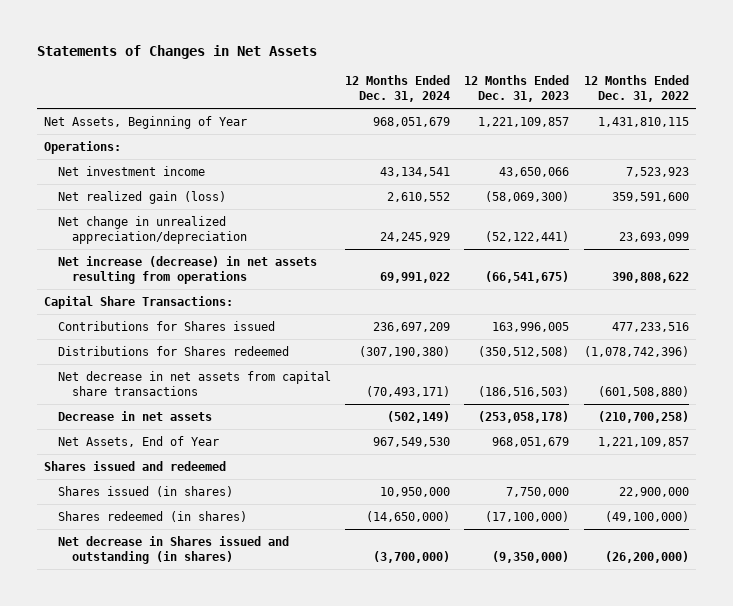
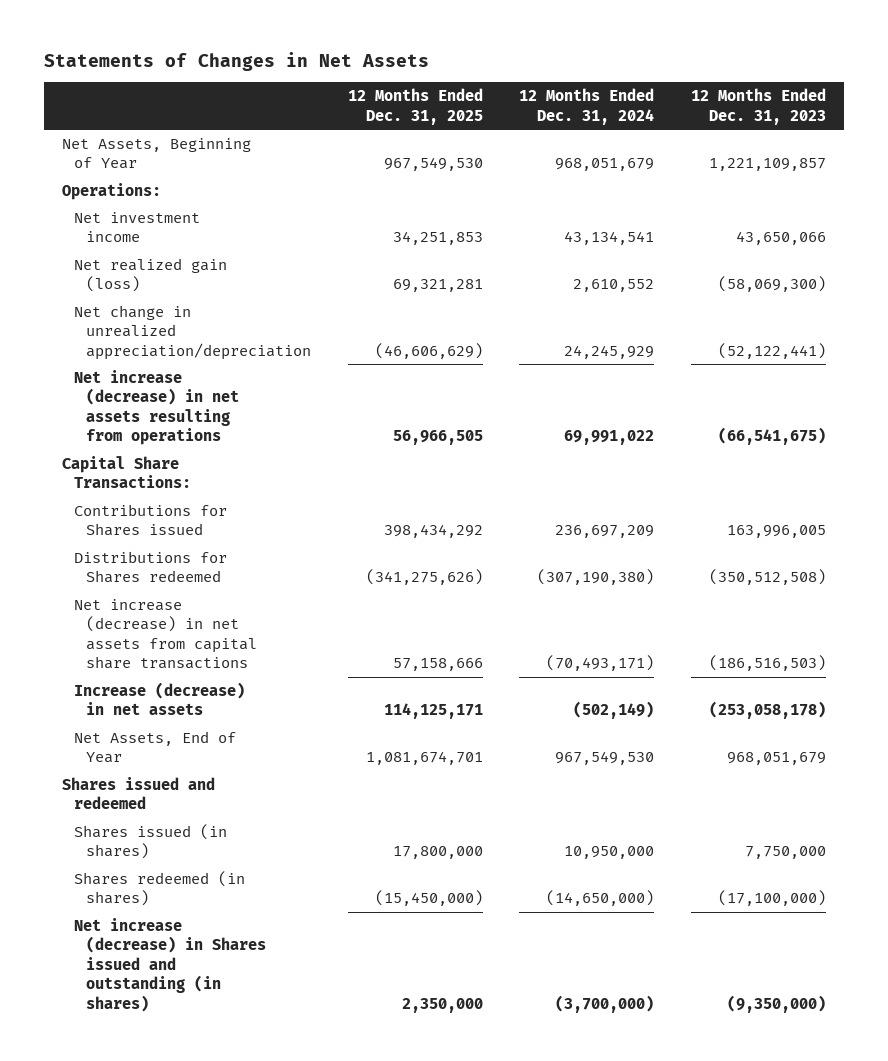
- | 12 Months Ended Dec. 31, 2024 | 12 Months Ended Dec. 31, 2023 | 12 Months Ended Dec. 31, 2022
+ | 12 Months Ended Dec. 31, 2025 | 12 Months Ended Dec. 31, 2024 | 12 Months Ended Dec. 31, 2023
- Net decrease in net assets from capital share transactions | (70,493,171) | (186,516,503) | (601,508,880)
- Decrease in net assets | (502,149) | (253,058,178) | (210,700,258)
+ Net increase (decrease) in net assets from capital share transactions | 57,158,666 | (70,493,171) | (186,516,503)
+ Increase (decrease) in net assets | 114,125,171 | (502,149) | (253,058,178)
- Net decrease in Shares issued and outstanding (in shares) | (3,700,000) | (9,350,000) | (26,200,000)
+ Net increase (decrease) in Shares issued and outstanding (in shares) | 2,350,000 | (3,700,000) | (9,350,000)

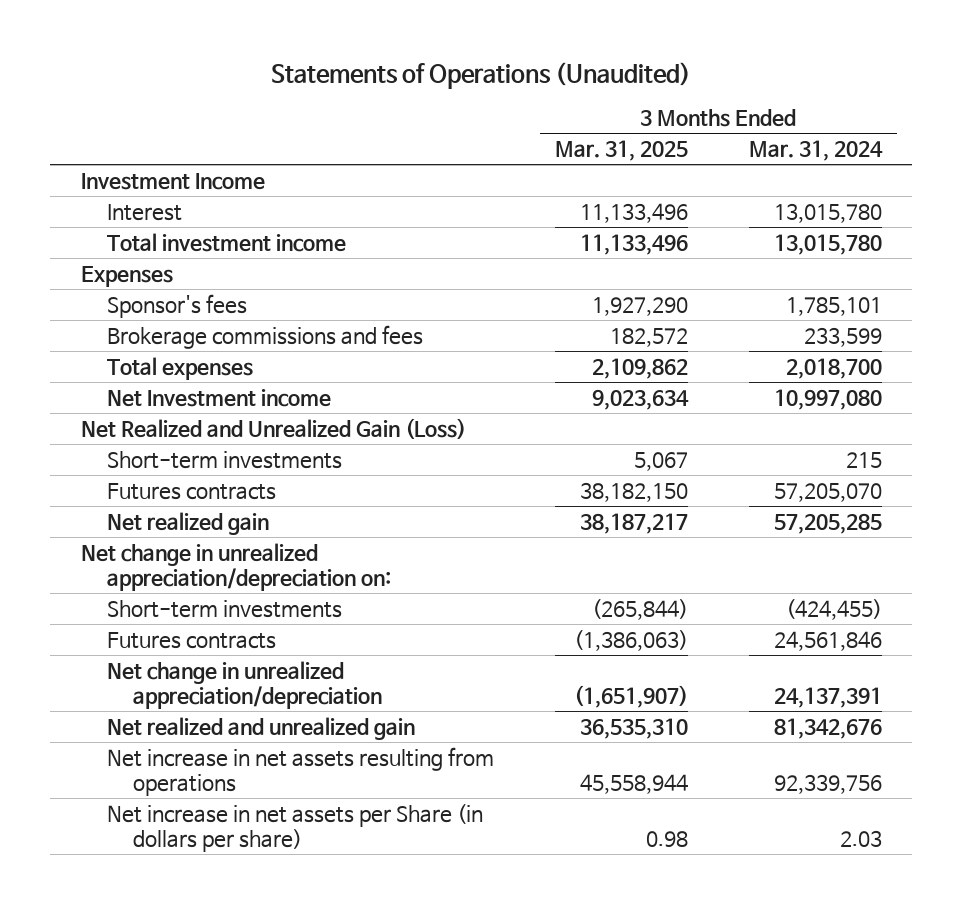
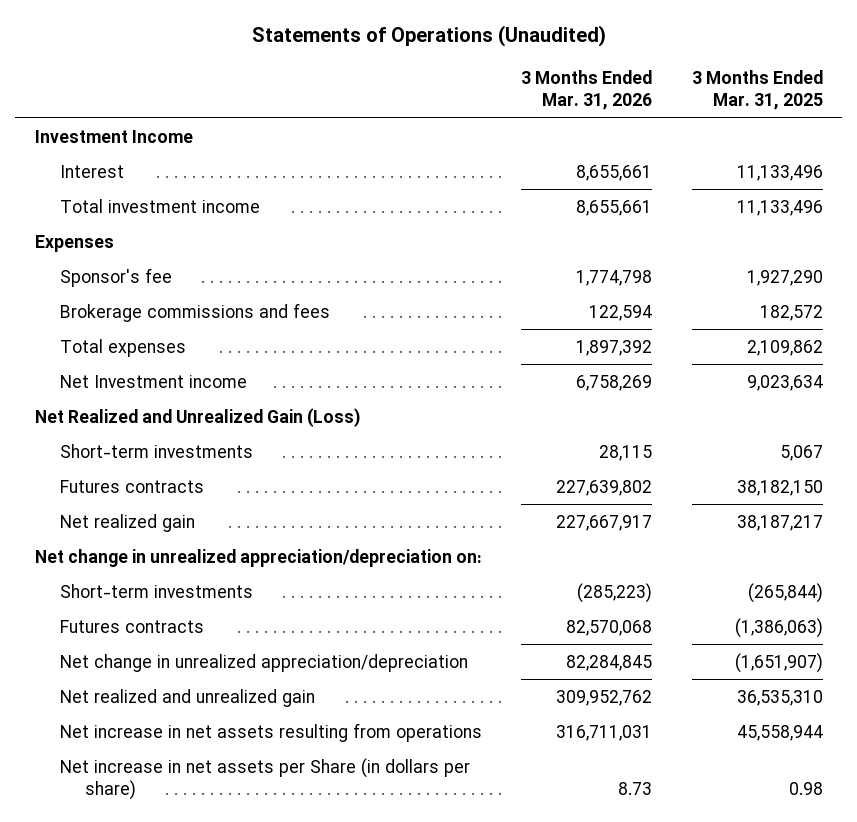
- | 3 Months Ended Mar. 31, 2025 | 3 Months Ended Mar. 31, 2024
+ | 3 Months Ended Mar. 31, 2026 | 3 Months Ended Mar. 31, 2025
- Sponsor's fees | 1,927,290 | 1,785,101
+ Sponsor's fee | 1,774,798 | 1,927,290

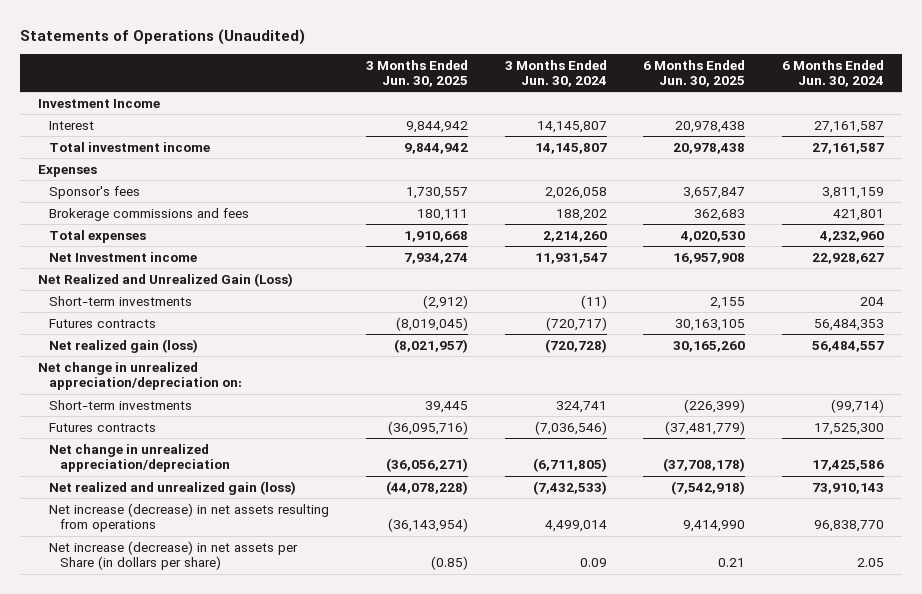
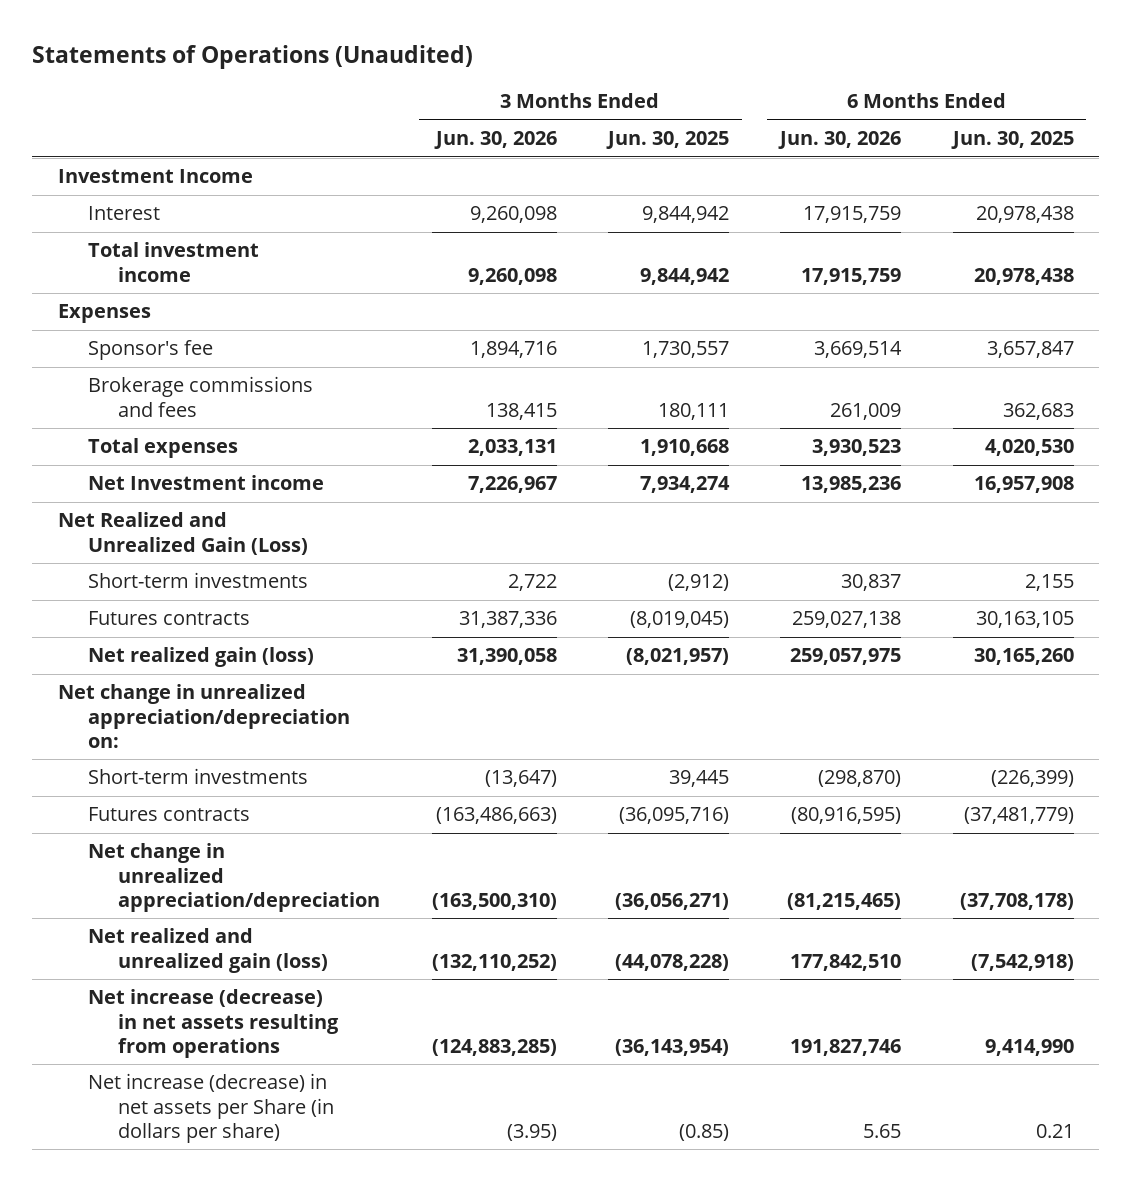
- | 3 Months Ended Jun. 30, 2025 | 3 Months Ended Jun. 30, 2024 | 6 Months Ended Jun. 30, 2025 | 6 Months Ended Jun. 30, 2024
+ | 3 Months Ended Jun. 30, 2026 | 3 Months Ended Jun. 30, 2025 | 6 Months Ended Jun. 30, 2026 | 6 Months Ended Jun. 30, 2025
- Sponsor's fees | 1,730,557 | 2,026,058 | 3,657,847 | 3,811,159
+ Sponsor's fee | 1,894,716 | 1,730,557 | 3,669,514 | 3,657,847

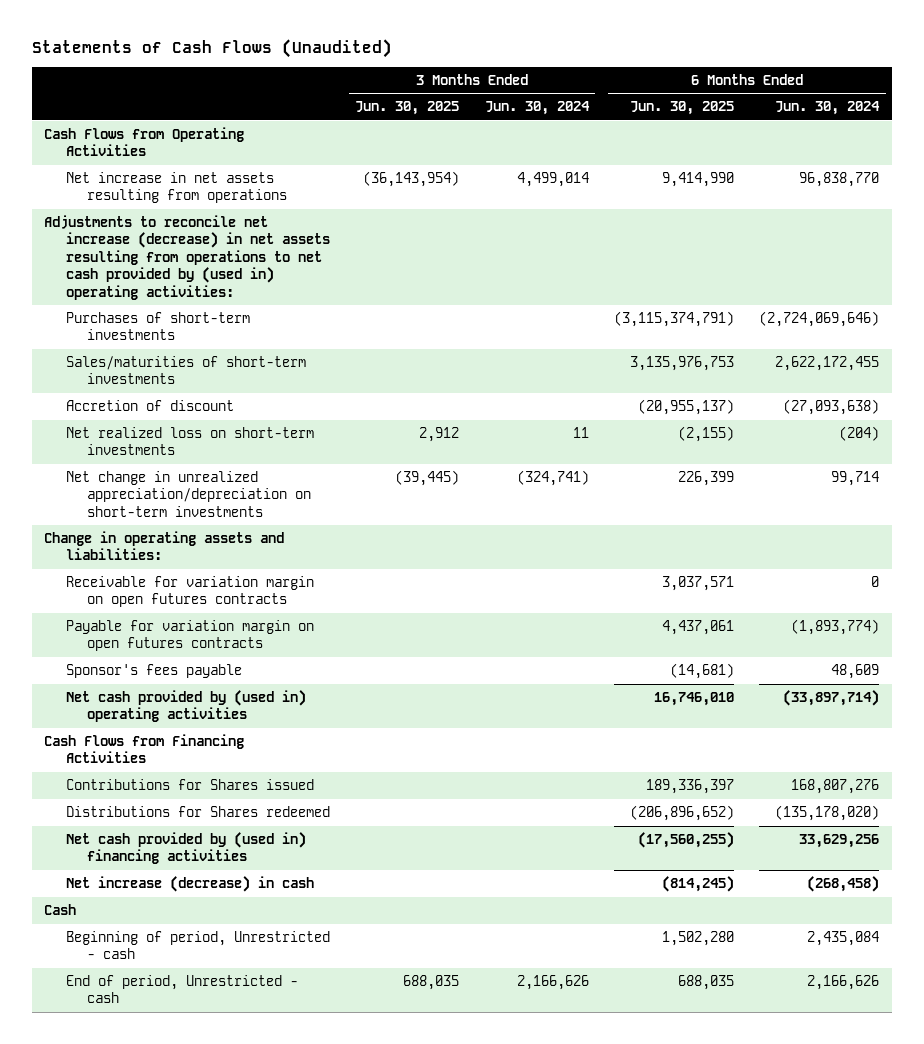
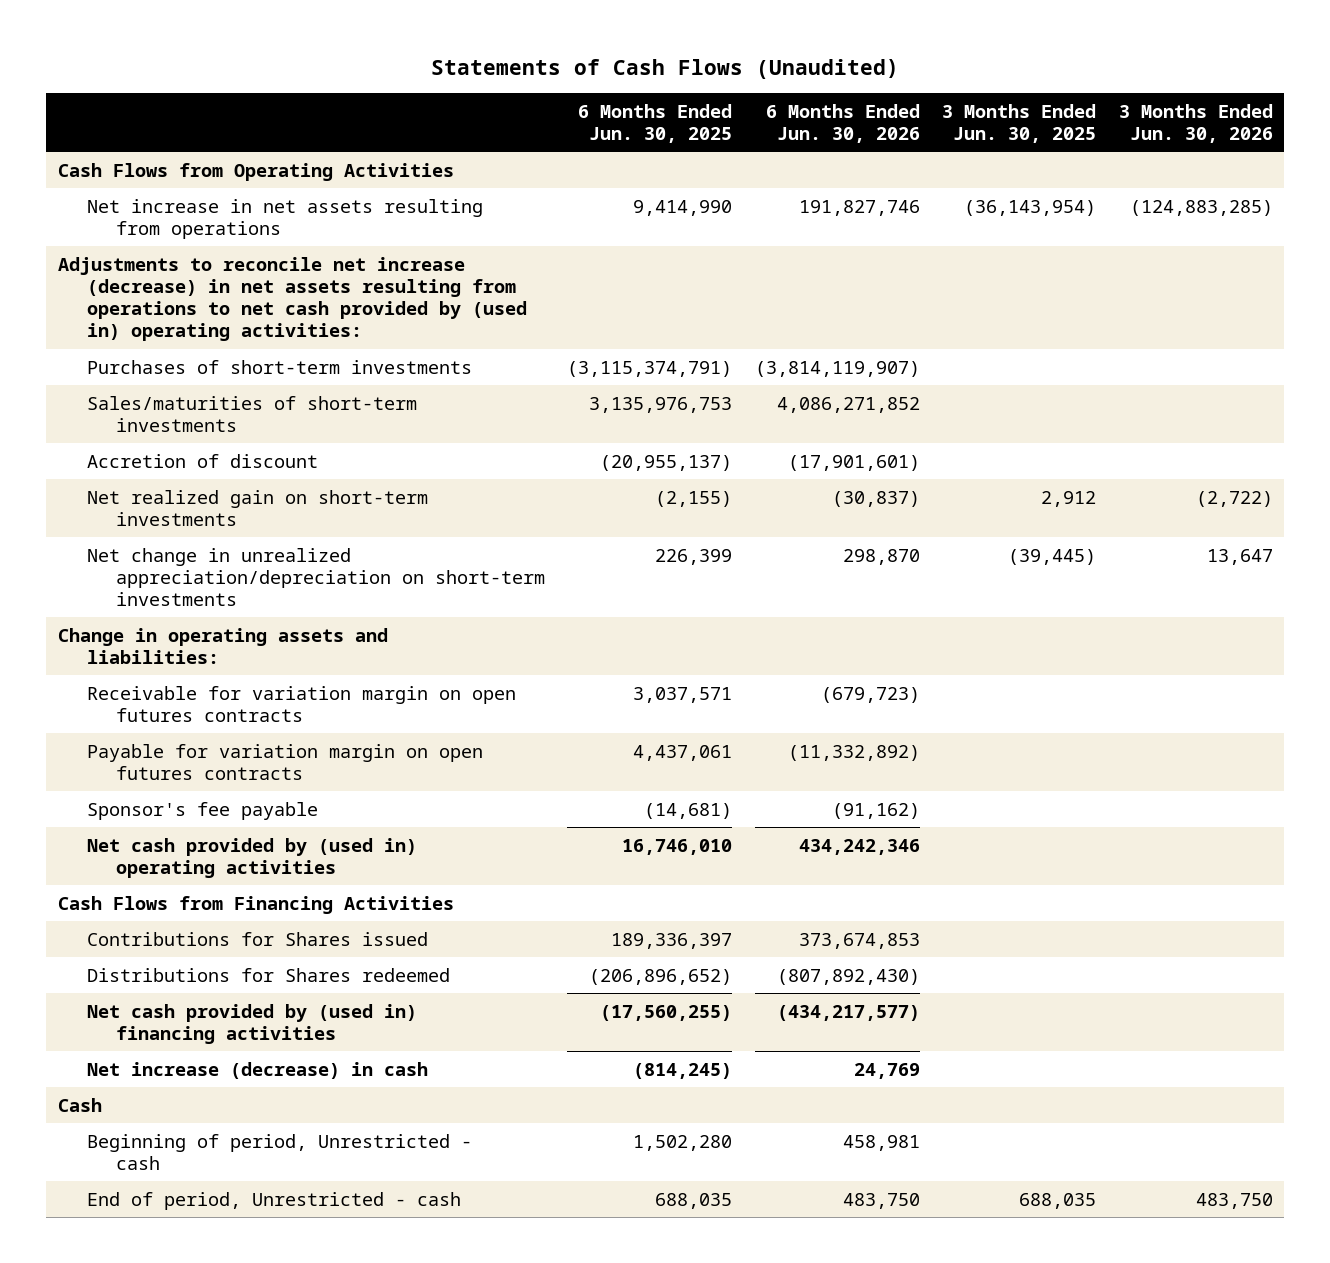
- | 3 Months Ended Jun. 30, 2025 | 3 Months Ended Jun. 30, 2024 | 6 Months Ended Jun. 30, 2025 | 6 Months Ended Jun. 30, 2024
+ | 6 Months Ended Jun. 30, 2025 | 6 Months Ended Jun. 30, 2026 | 3 Months Ended Jun. 30, 2025 | 3 Months Ended Jun. 30, 2026
- Net realized loss on short-term investments | 2,912 | 11 | (2,155) | (204)
+ Net realized gain on short-term investments | (2,155) | (30,837) | 2,912 | (2,722)
- Sponsor's fees payable | | | (14,681) | 48,609
+ Sponsor's fee payable | (14,681) | (91,162) | |

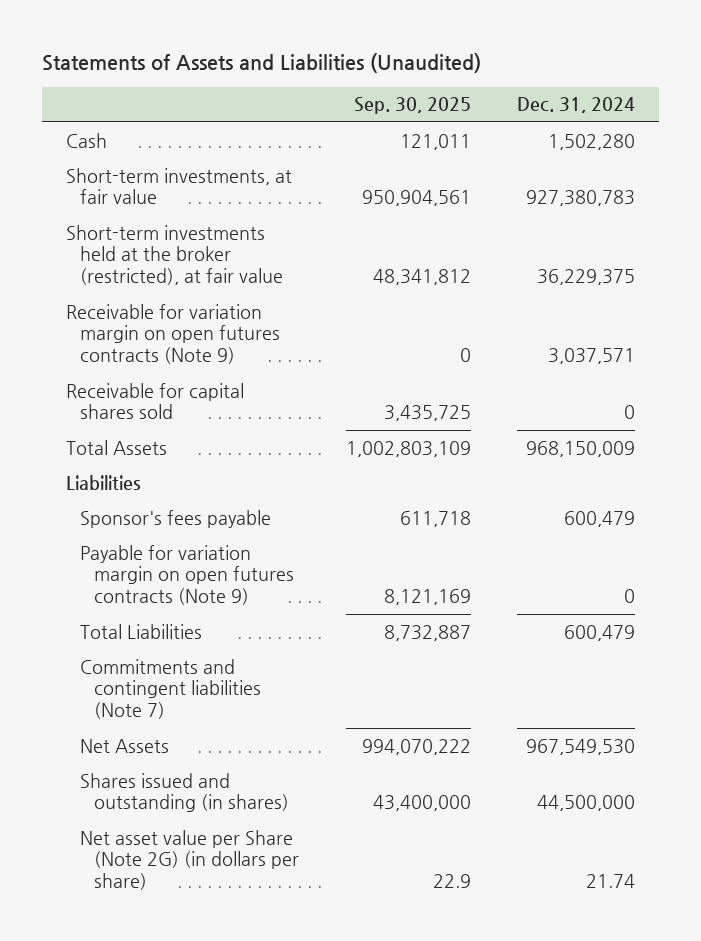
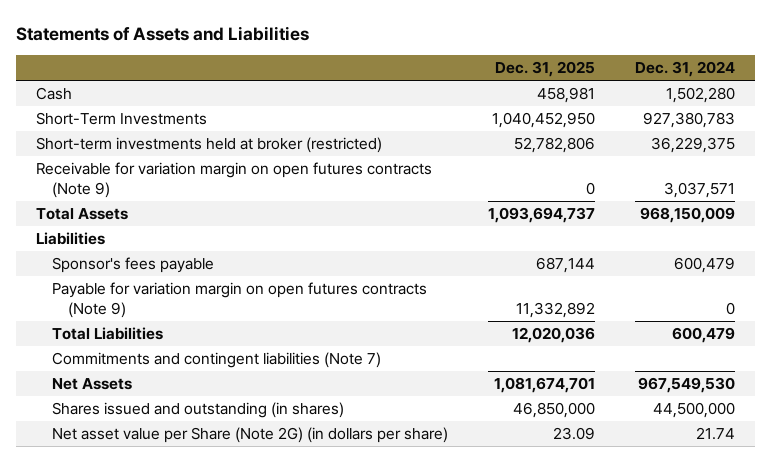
- Statements of Assets and Liabilities (Unaudited)
+ Statements of Assets and Liabilities
- | Sep. 30, 2025 | Dec. 31, 2024
+ | Dec. 31, 2025 | Dec. 31, 2024
- Short-term investments, at fair value | 950,904,561 | 927,380,783
- Short-term investments held at the broker (restricted), at fair value | 48,341,812 | 36,229,375
+ Short-Term Investments | 1,040,452,950 | 927,380,783
+ Short-term investments held at broker (restricted) | 52,782,806 | 36,229,375
- Receivable for capital shares sold | 3,435,725 | 0

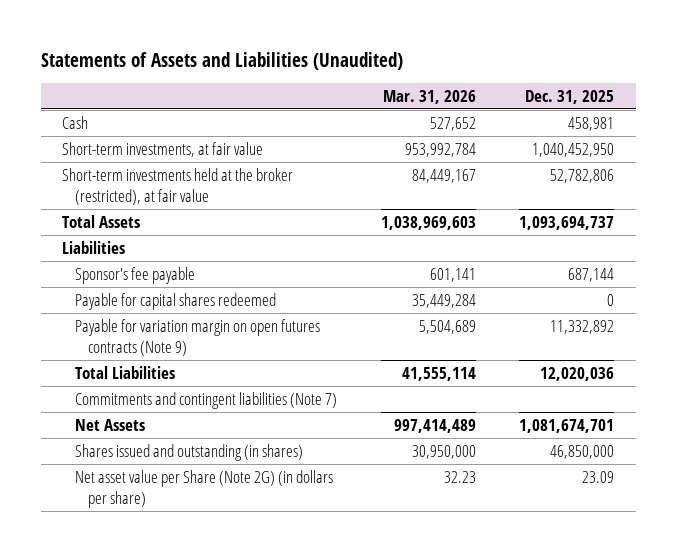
- Statements of Assets and Liabilities
+ Statements of Assets and Liabilities (Unaudited)
- | Dec. 31, 2025 | Dec. 31, 2024
+ | Mar. 31, 2026 | Dec. 31, 2025
- Short-Term Investments | 1,040,452,950 | 927,380,783
- Short-term investments held at broker (restricted) | 52,782,806 | 36,229,375
- Receivable for variation margin on open futures contracts (Note 9) | 0 | 3,037,571
+ Short-term investments, at fair value | 953,992,784 | 1,040,452,950
+ Short-term investments held at the broker (restricted), at fair value | 84,449,167 | 52,782,806
- Sponsor's fees payable | 687,144 | 600,479
+ Sponsor's fee payable | 601,141 | 687,144
+ Payable for capital shares redeemed | 35,449,284 | 0

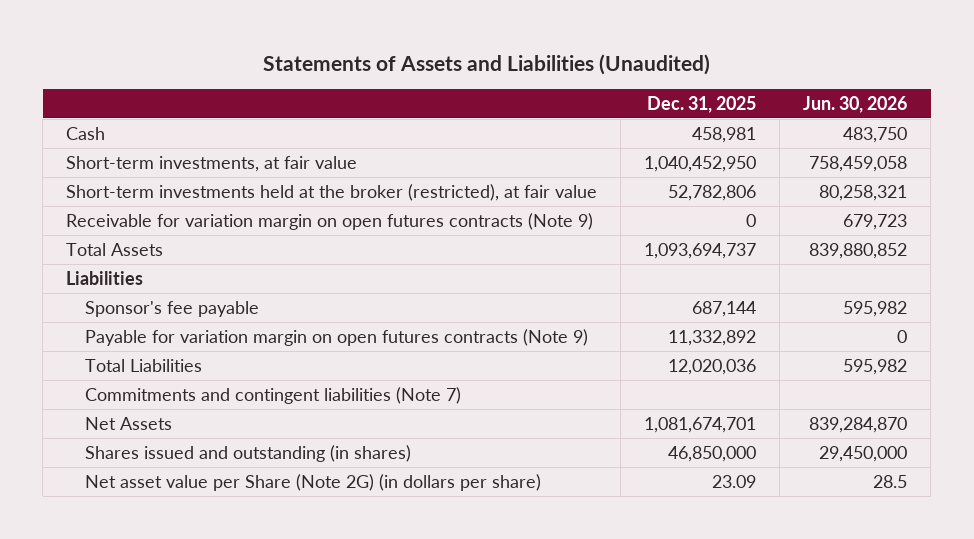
- | Mar. 31, 2026 | Dec. 31, 2025
+ | Dec. 31, 2025 | Jun. 30, 2026
+ Receivable for variation margin on open futures contracts (Note 9) | 0 | 679,723
- Payable for capital shares redeemed | 35,449,284 | 0

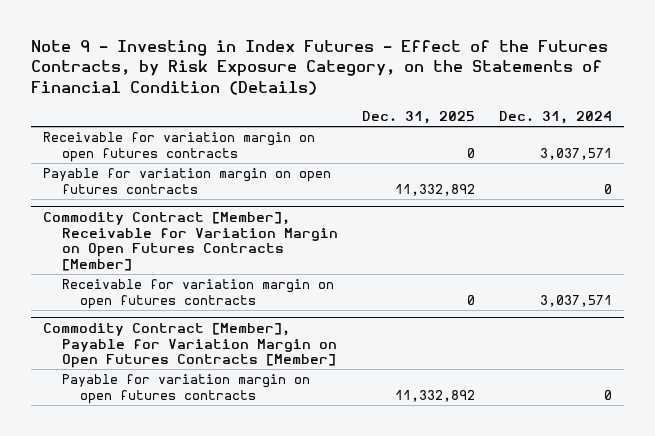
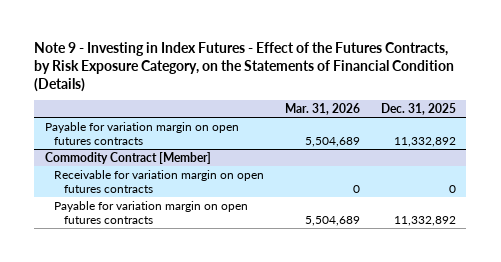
- | Dec. 31, 2025 | Dec. 31, 2024
+ | Mar. 31, 2026 | Dec. 31, 2025
- Receivable for variation margin on open futures contracts | 0 | 3,037,571
- Commodity Contract [Member], Receivable for Variation Margin on Open Futures Contracts [Member]
+ Commodity Contract [Member]
- Commodity Contract [Member], Payable for Variation Margin on Open Futures Contracts [Member]

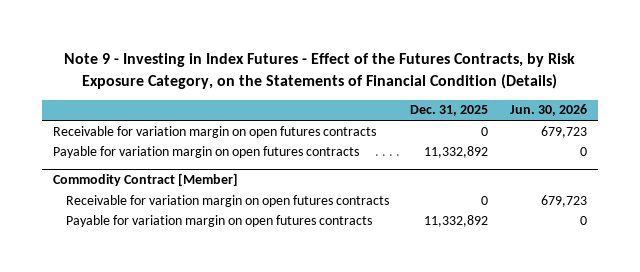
- | Mar. 31, 2026 | Dec. 31, 2025
+ | Dec. 31, 2025 | Jun. 30, 2026
+ Receivable for variation margin on open futures contracts | 0 | 679,723

